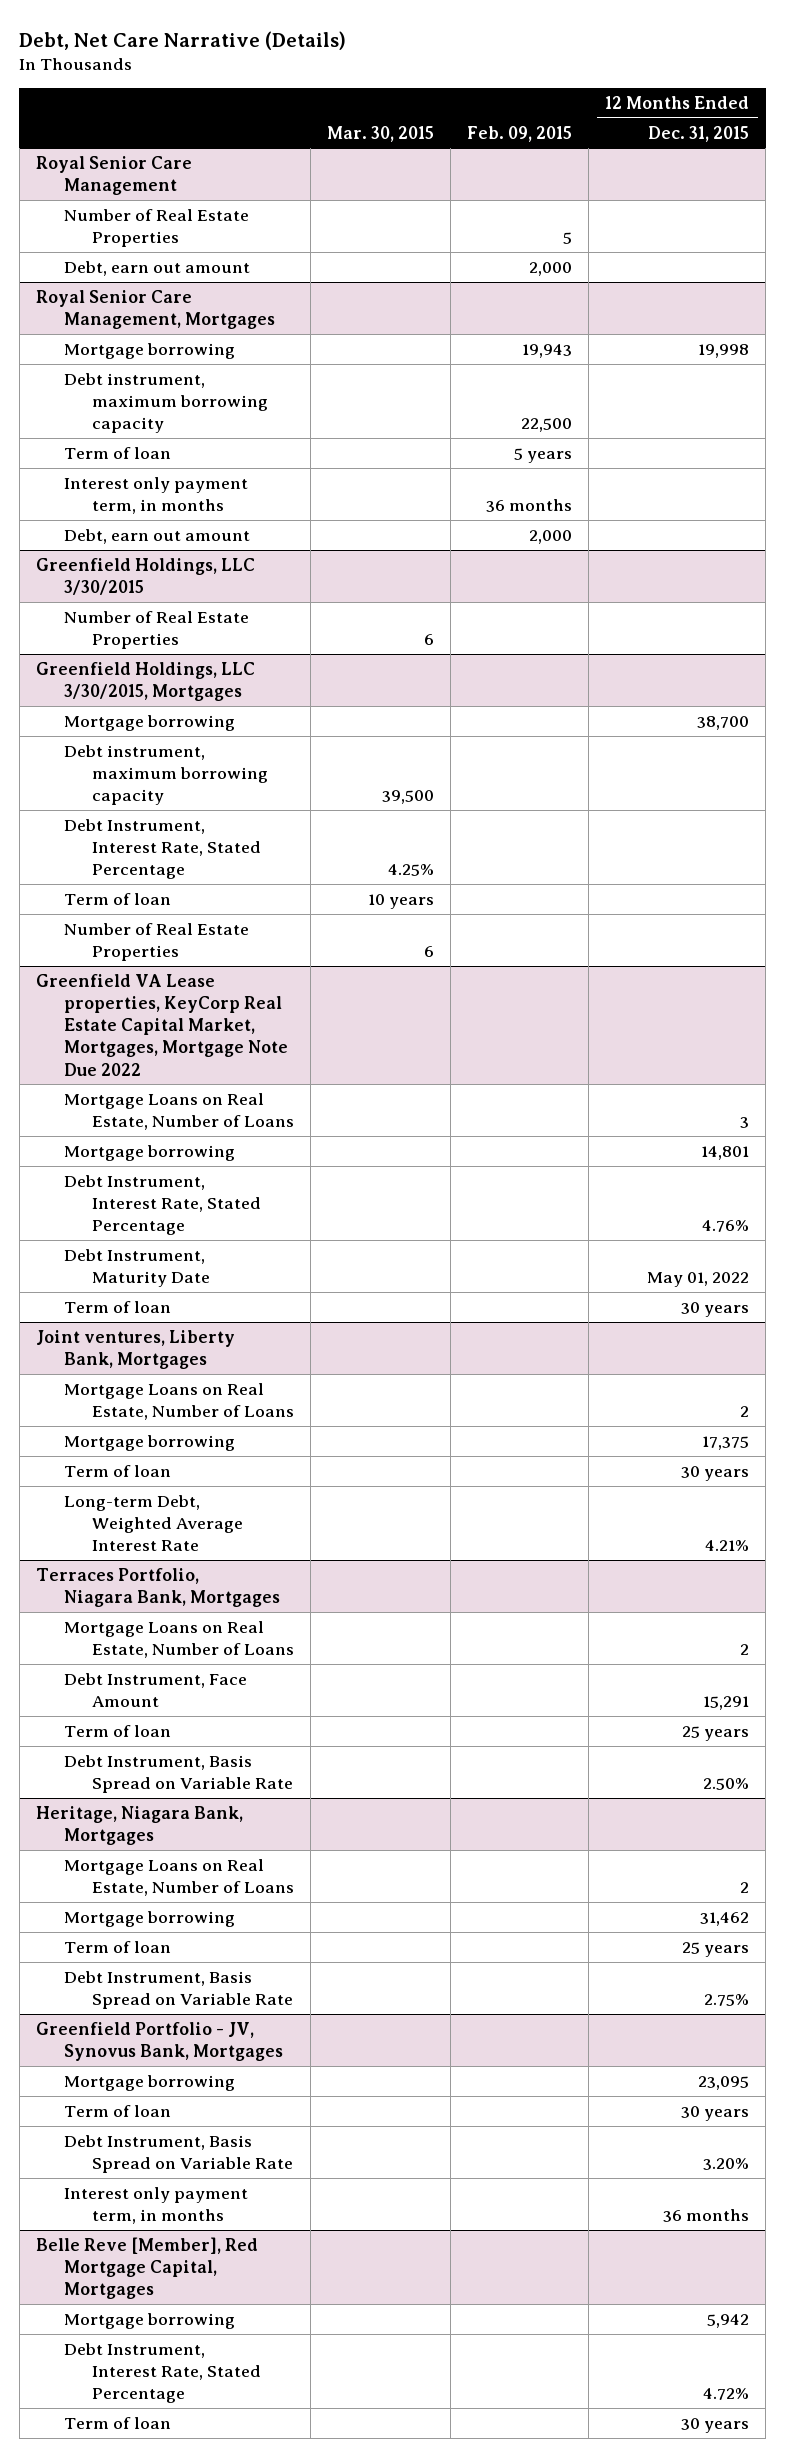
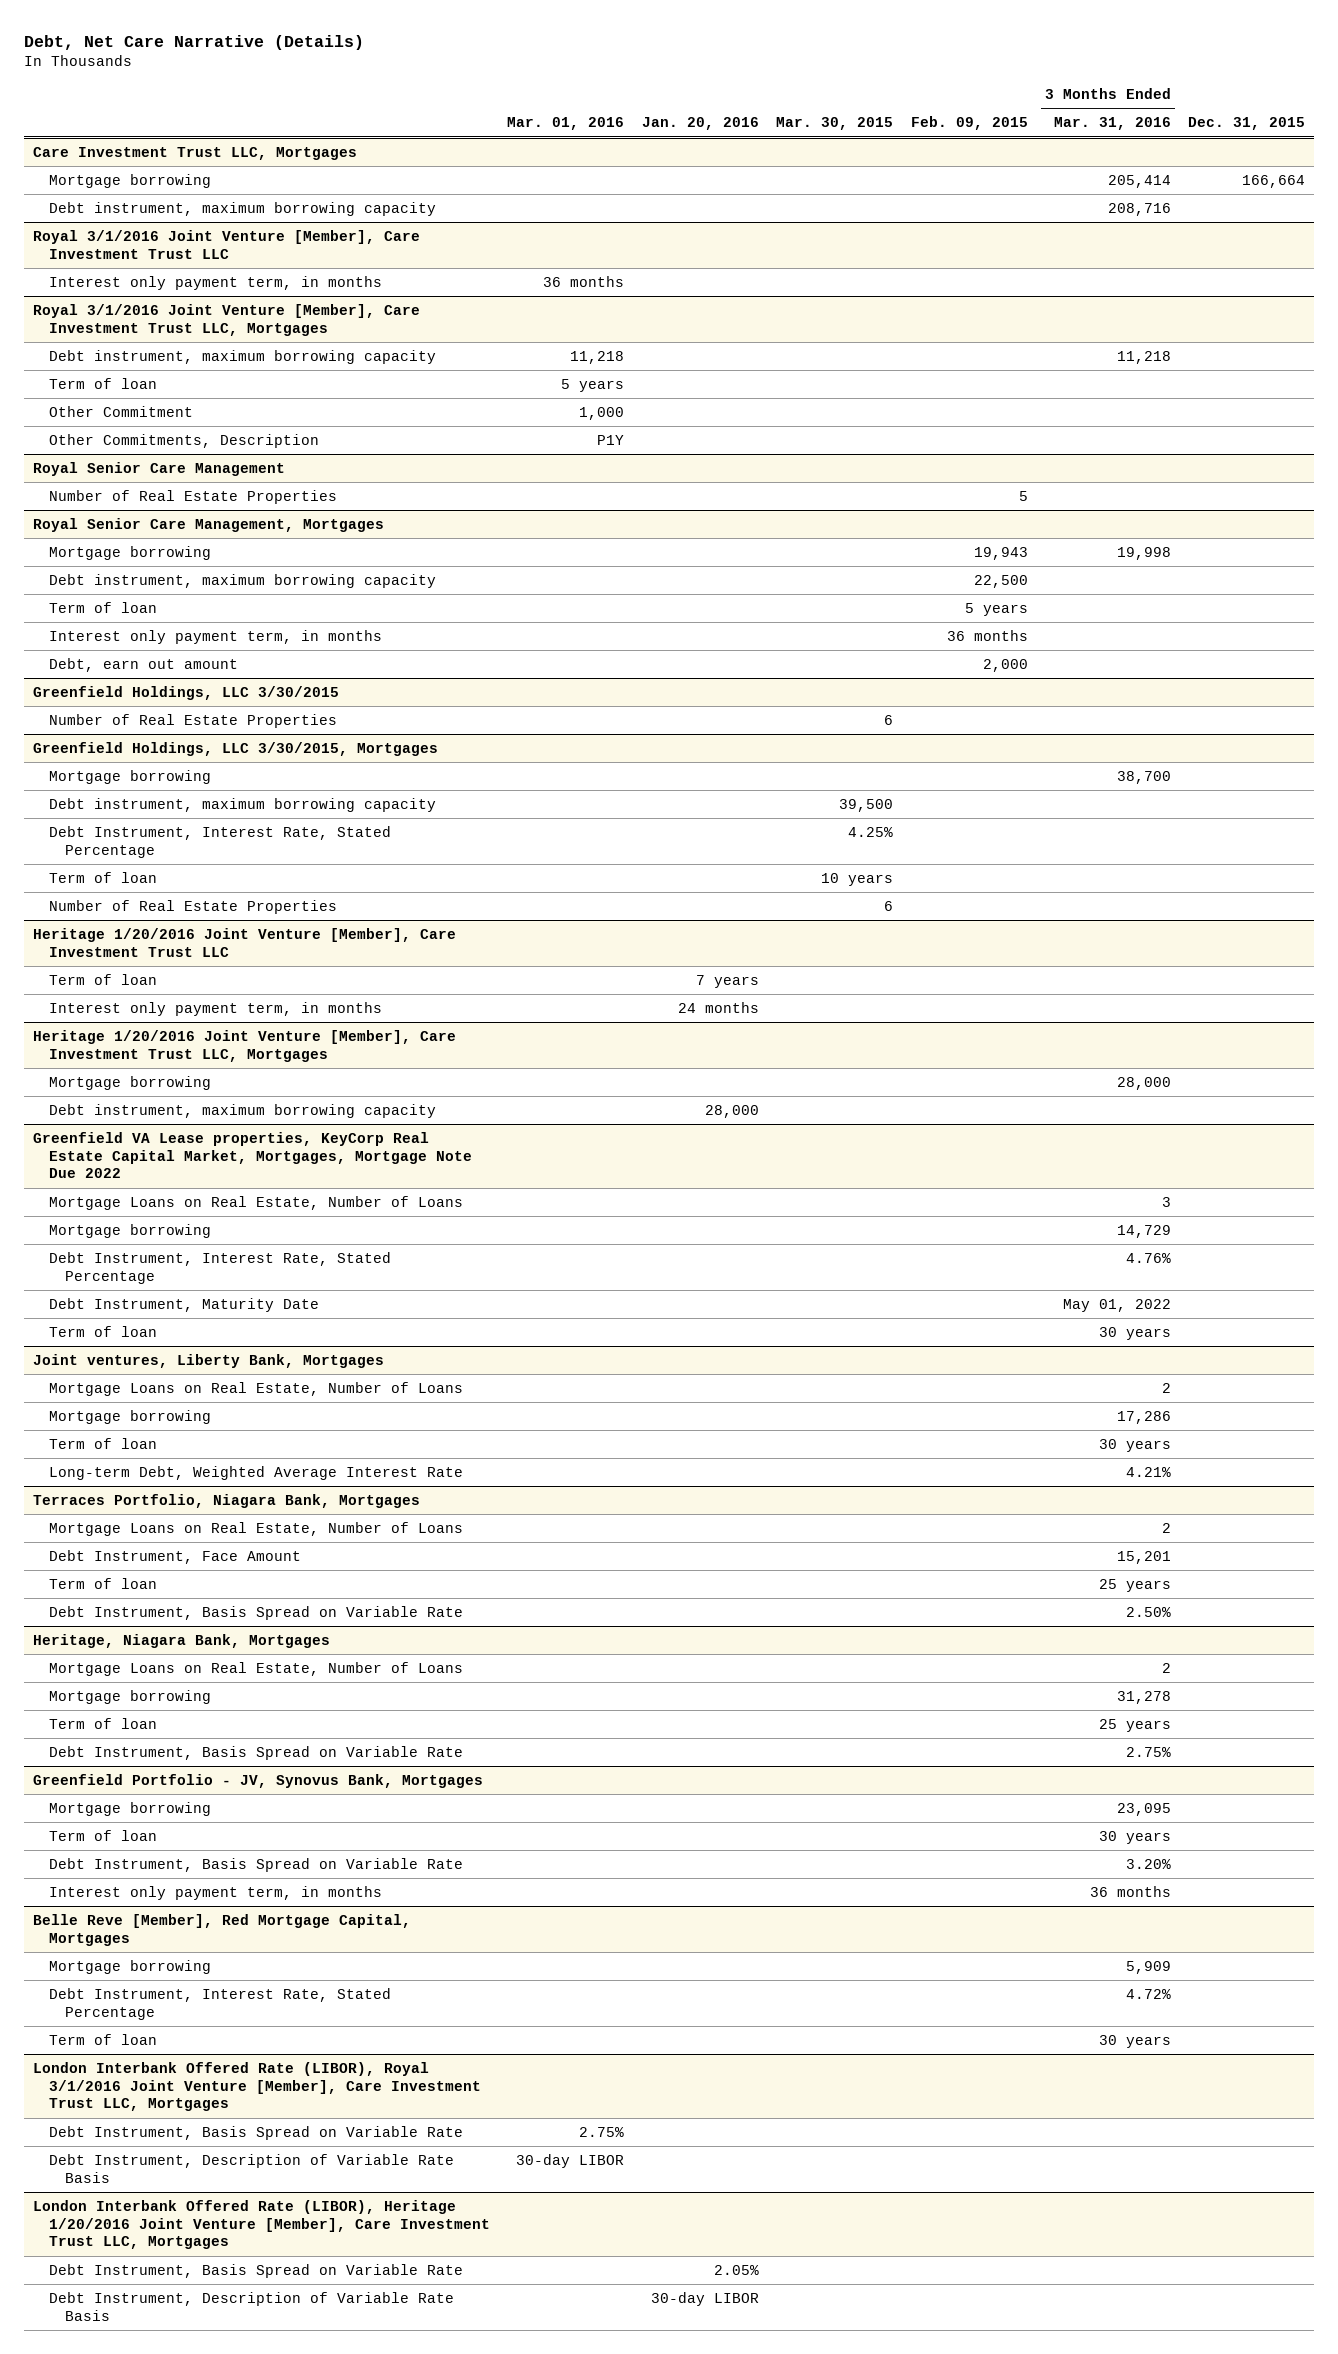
- | Mar. 30, 2015 | Feb. 09, 2015 | 12 Months Ended Dec. 31, 2015
+ | Mar. 01, 2016 | Jan. 20, 2016 | Mar. 30, 2015 | Feb. 09, 2015 | 3 Months Ended Mar. 31, 2016 | Dec. 31, 2015
+ Care Investment Trust LLC, Mortgages
+ Mortgage borrowing | | | | | 205,414 | 166,664
+ Debt instrument, maximum borrowing capacity | | | | | 208,716 |
+ Royal 3/1/2016 Joint Venture [Member], Care Investment Trust LLC
+ Interest only payment term, in months | 36 months | | | | |
+ Royal 3/1/2016 Joint Venture [Member], Care Investment Trust LLC, Mortgages
+ Debt instrument, maximum borrowing capacity | 11,218 | | | | 11,218 |
+ Term of loan | 5 years | | | | |
+ Other Commitment | 1,000 | | | | |
+ Other Commitments, Description | P1Y | | | | |
@ Royal Senior Care Management
- Debt, earn out amount | | 2,000 |
+ Heritage 1/20/2016 Joint Venture [Member], Care Investment Trust LLC
+ Term of loan | | 7 years | | | |
+ Interest only payment term, in months | | 24 months | | | |
+ Heritage 1/20/2016 Joint Venture [Member], Care Investment Trust LLC, Mortgages
+ Mortgage borrowing | | | | | 28,000 |
+ Debt instrument, maximum borrowing capacity | | 28,000 | | | |
+ London Interbank Offered Rate (LIBOR), Royal 3/1/2016 Joint Venture [Member], Care Investment Trust LLC, Mortgages
+ Debt Instrument, Basis Spread on Variable Rate | 2.75% | | | | |
+ Debt Instrument, Description of Variable Rate Basis | 30-day LIBOR | | | | |
+ London Interbank Offered Rate (LIBOR), Heritage 1/20/2016 Joint Venture [Member], Care Investment Trust LLC, Mortgages
+ Debt Instrument, Basis Spread on Variable Rate | | 2.05% | | | |
+ Debt Instrument, Description of Variable Rate Basis | | 30-day LIBOR | | | |

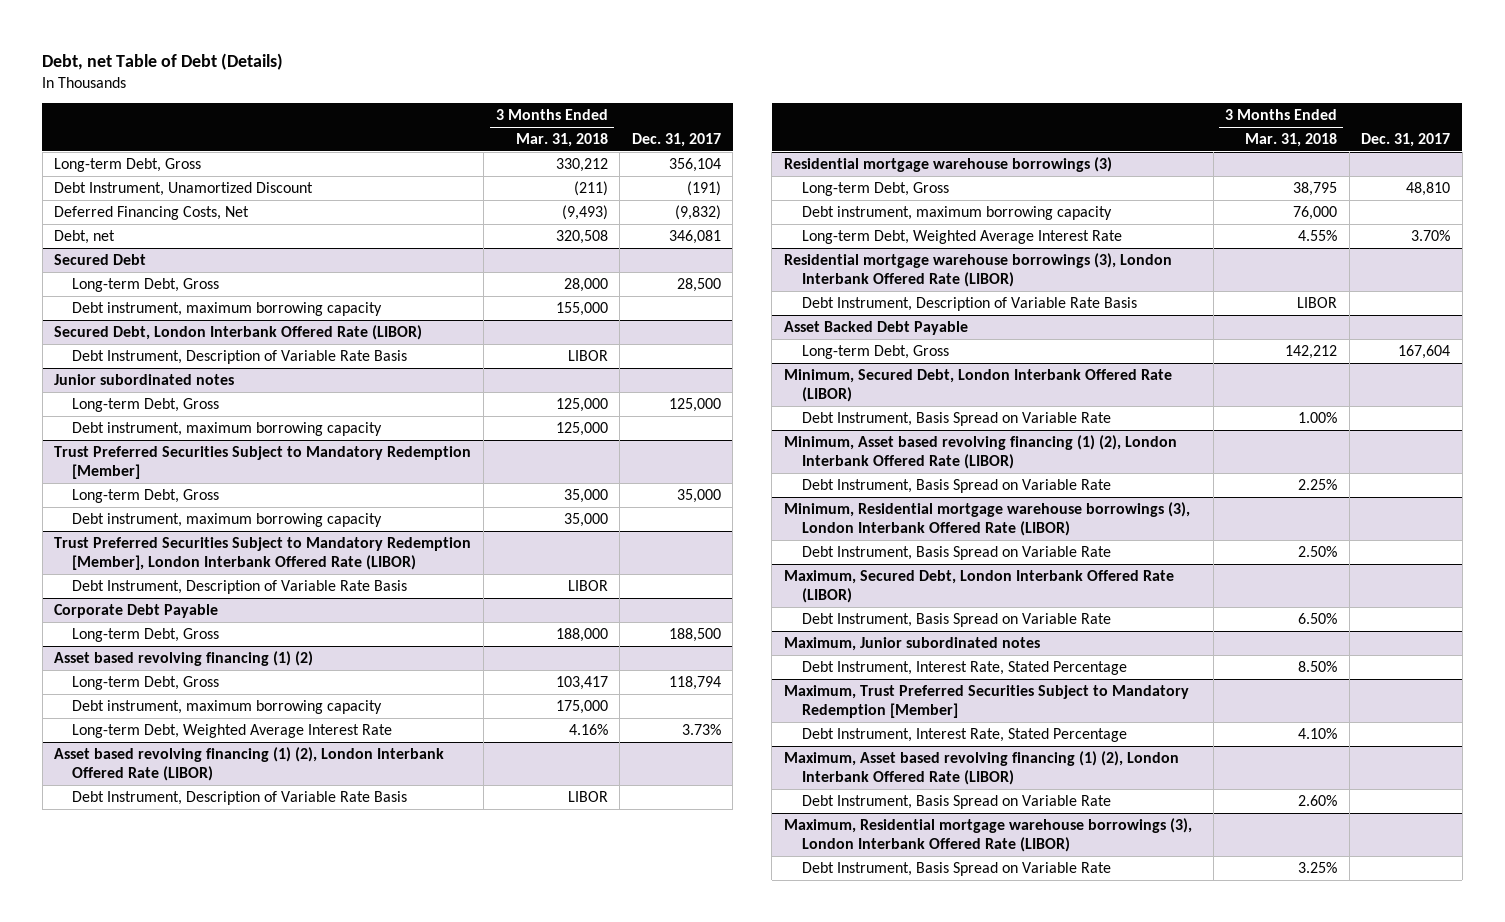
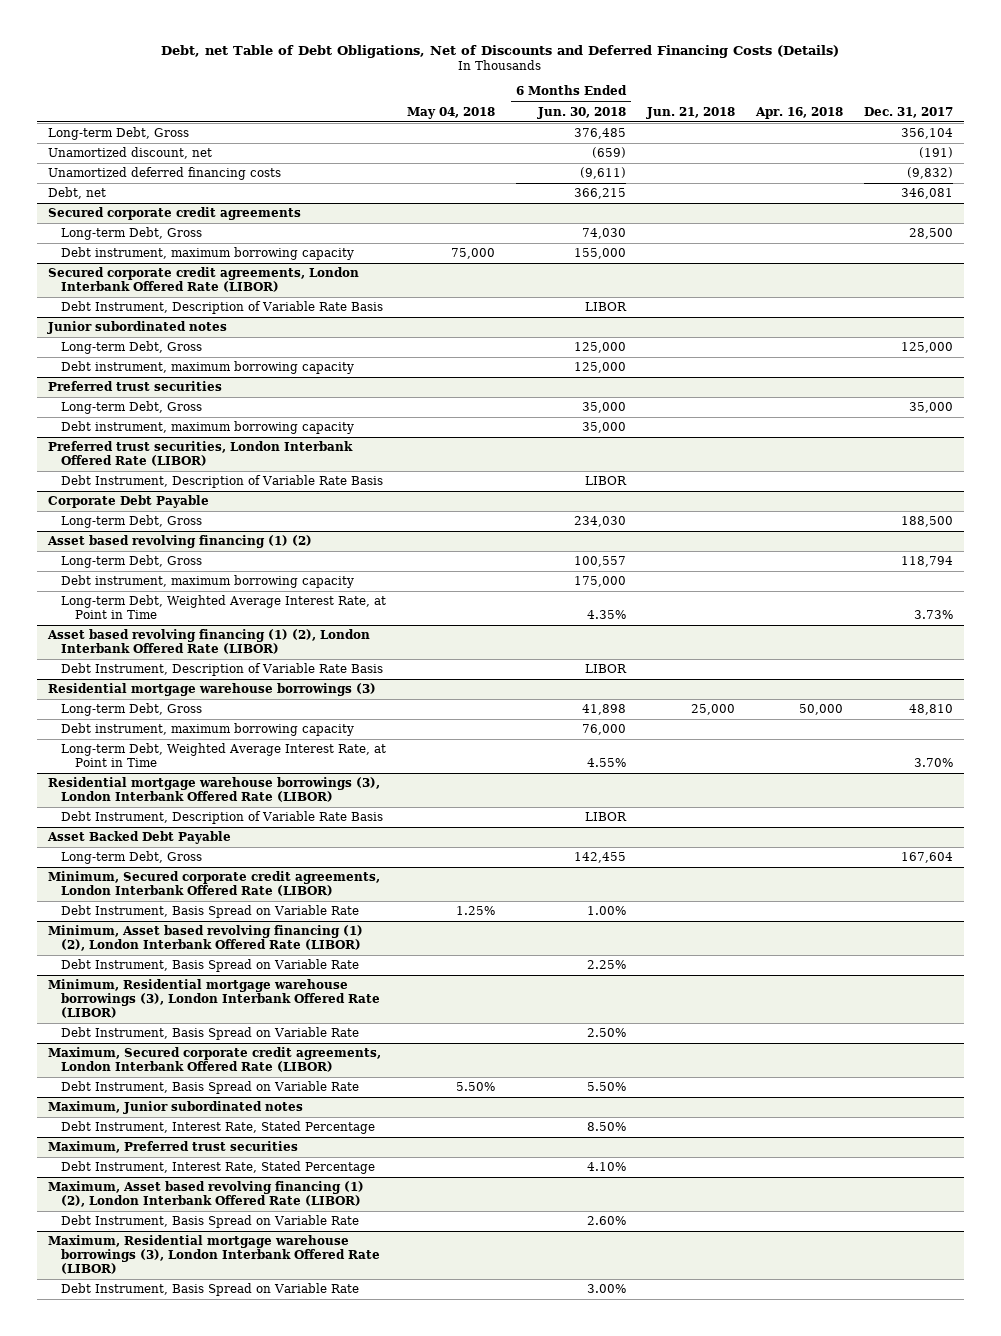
- Debt, net Table of Debt (Details)
+ Debt, net Table of Debt Obligations, Net of Discounts and Deferred Financing Costs (Details)
- | 3 Months Ended Mar. 31, 2018 | Dec. 31, 2017
+ | May 04, 2018 | 6 Months Ended Jun. 30, 2018 | Jun. 21, 2018 | Apr. 16, 2018 | Dec. 31, 2017
- Debt Instrument, Unamortized Discount | (211) | (191)
- Deferred Financing Costs, Net | (9,493) | (9,832)
+ Unamortized discount, net | | (659) | | | (191)
+ Unamortized deferred financing costs | | (9,611) | | | (9,832)
- Secured Debt
+ Secured corporate credit agreements
- Secured Debt, London Interbank Offered Rate (LIBOR)
+ Secured corporate credit agreements, London Interbank Offered Rate (LIBOR)
- Trust Preferred Securities Subject to Mandatory Redemption [Member]
+ Preferred trust securities
- Trust Preferred Securities Subject to Mandatory Redemption [Member], London Interbank Offered Rate (LIBOR)
+ Preferred trust securities, London Interbank Offered Rate (LIBOR)
@ Asset based revolving financing (1) (2)
- Long-term Debt, Weighted Average Interest Rate | 4.16% | 3.73%
+ Long-term Debt, Weighted Average Interest Rate, at Point in Time | | 4.35% | | | 3.73%
@ Residential mortgage warehouse borrowings (3)
- Long-term Debt, Weighted Average Interest Rate | 4.55% | 3.70%
+ Long-term Debt, Weighted Average Interest Rate, at Point in Time | | 4.55% | | | 3.70%
- Minimum, Secured Debt, London Interbank Offered Rate (LIBOR)
+ Minimum, Secured corporate credit agreements, London Interbank Offered Rate (LIBOR)
- Maximum, Secured Debt, London Interbank Offered Rate (LIBOR)
+ Maximum, Secured corporate credit agreements, London Interbank Offered Rate (LIBOR)
- Maximum, Trust Preferred Securities Subject to Mandatory Redemption [Member]
+ Maximum, Preferred trust securities

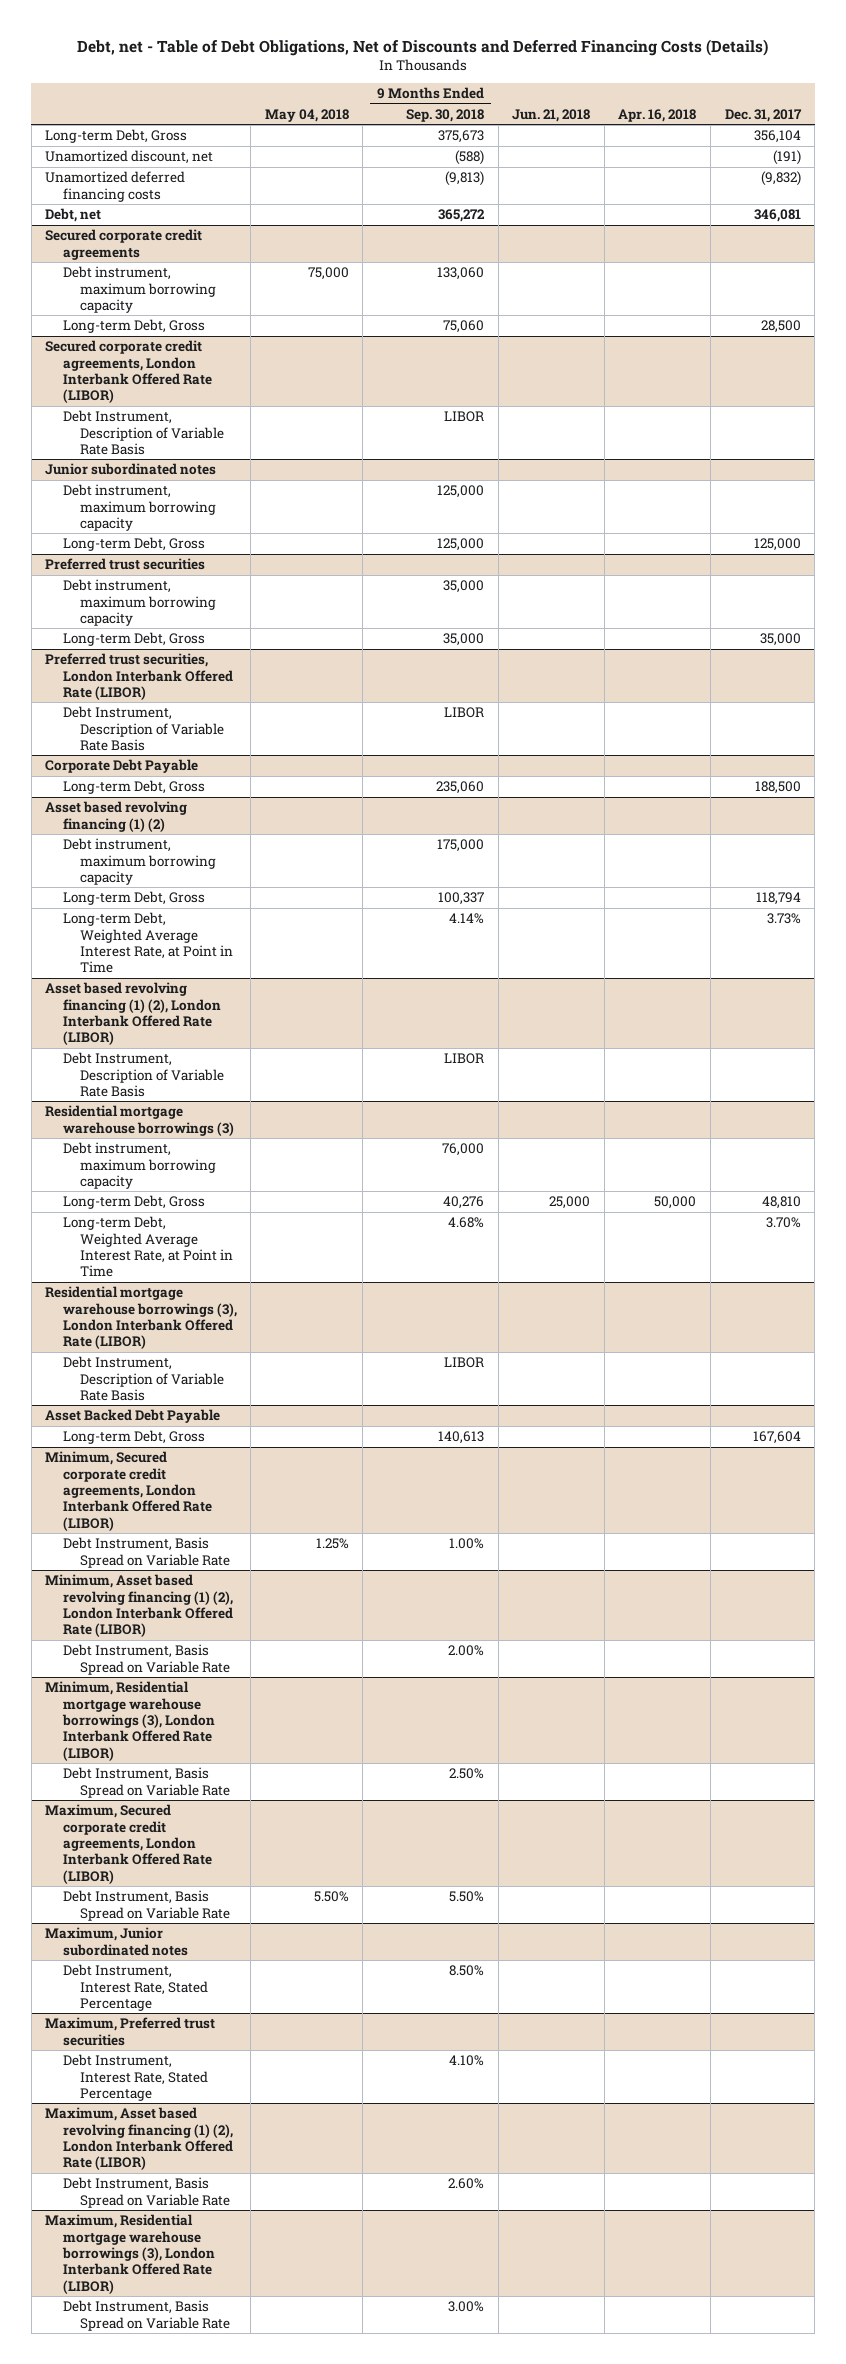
- Debt, net Table of Debt Obligations, Net of Discounts and Deferred Financing Costs (Details)
+ Debt, net - Table of Debt Obligations, Net of Discounts and Deferred Financing Costs (Details)
- | May 04, 2018 | 6 Months Ended Jun. 30, 2018 | Jun. 21, 2018 | Apr. 16, 2018 | Dec. 31, 2017
+ | May 04, 2018 | 9 Months Ended Sep. 30, 2018 | Jun. 21, 2018 | Apr. 16, 2018 | Dec. 31, 2017
@ Secured corporate credit agreements
moved down: Long-term Debt, Gross | | 75,060 | | | 28,500
@ Junior subordinated notes
moved down: Long-term Debt, Gross | | 125,000 | | | 125,000
@ Preferred trust securities
moved down: Long-term Debt, Gross | | 35,000 | | | 35,000
@ Asset based revolving financing (1) (2)
moved down: Long-term Debt, Gross | | 100,337 | | | 118,794
@ Residential mortgage warehouse borrowings (3)
moved down: Long-term Debt, Gross | | 40,276 | 25,000 | 50,000 | 48,810

